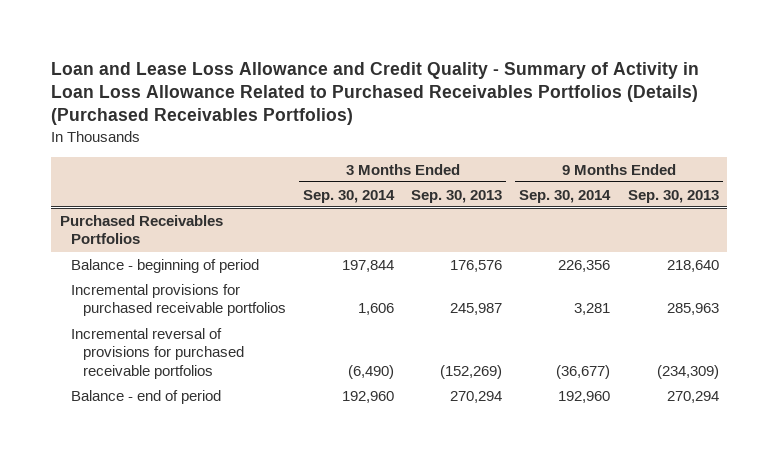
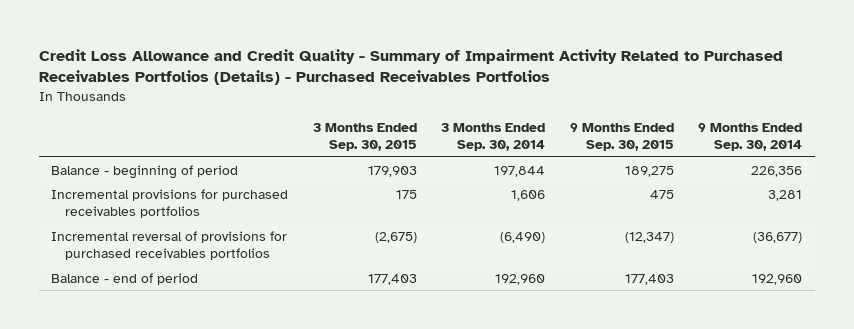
- Loan and Lease Loss Allowance and Credit Quality - Summary of Activity in Loan Loss Allowance Related to Purchased Receivables Portfolios (Details) (Purchased Receivables Portfolios)
+ Credit Loss Allowance and Credit Quality - Summary of Impairment Activity Related to Purchased Receivables Portfolios (Details) - Purchased Receivables Portfolios
- | 3 Months Ended Sep. 30, 2014 | 3 Months Ended Sep. 30, 2013 | 9 Months Ended Sep. 30, 2014 | 9 Months Ended Sep. 30, 2013
+ | 3 Months Ended Sep. 30, 2015 | 3 Months Ended Sep. 30, 2014 | 9 Months Ended Sep. 30, 2015 | 9 Months Ended Sep. 30, 2014
- Purchased Receivables Portfolios
- Incremental provisions for purchased receivable portfolios | 1,606 | 245,987 | 3,281 | 285,963
- Incremental reversal of provisions for purchased receivable portfolios | (6,490) | (152,269) | (36,677) | (234,309)
+ Incremental provisions for purchased receivables portfolios | 175 | 1,606 | 475 | 3,281
+ Incremental reversal of provisions for purchased receivables portfolios | (2,675) | (6,490) | (12,347) | (36,677)

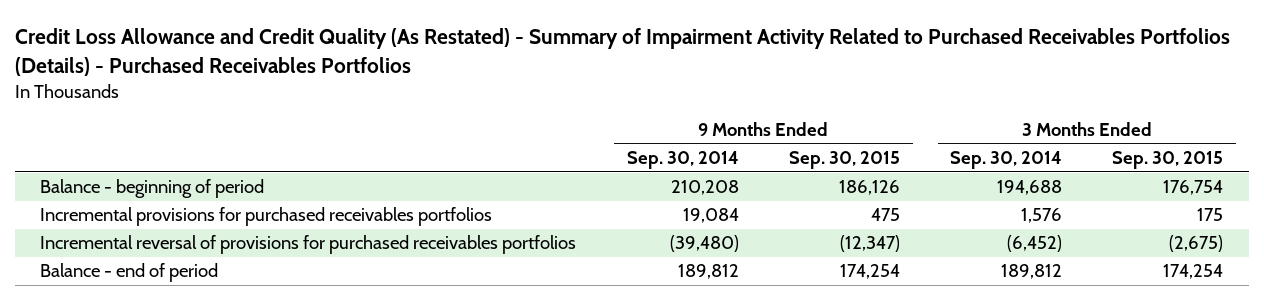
- Credit Loss Allowance and Credit Quality - Summary of Impairment Activity Related to Purchased Receivables Portfolios (Details) - Purchased Receivables Portfolios
+ Credit Loss Allowance and Credit Quality (As Restated) - Summary of Impairment Activity Related to Purchased Receivables Portfolios (Details) - Purchased Receivables Portfolios
- | 3 Months Ended Sep. 30, 2015 | 3 Months Ended Sep. 30, 2014 | 9 Months Ended Sep. 30, 2015 | 9 Months Ended Sep. 30, 2014
+ | 9 Months Ended Sep. 30, 2014 | 9 Months Ended Sep. 30, 2015 | 3 Months Ended Sep. 30, 2014 | 3 Months Ended Sep. 30, 2015
- Balance - beginning of period | 179,903 | 197,844 | 189,275 | 226,356
- Incremental provisions for purchased receivables portfolios | 175 | 1,606 | 475 | 3,281
- Incremental reversal of provisions for purchased receivables portfolios | (2,675) | (6,490) | (12,347) | (36,677)
- Balance - end of period | 177,403 | 192,960 | 177,403 | 192,960
+ Balance - beginning of period | 210,208 | 186,126 | 194,688 | 176,754
+ Incremental provisions for purchased receivables portfolios | 19,084 | 475 | 1,576 | 175
+ Incremental reversal of provisions for purchased receivables portfolios | (39,480) | (12,347) | (6,452) | (2,675)
+ Balance - end of period | 189,812 | 174,254 | 189,812 | 174,254

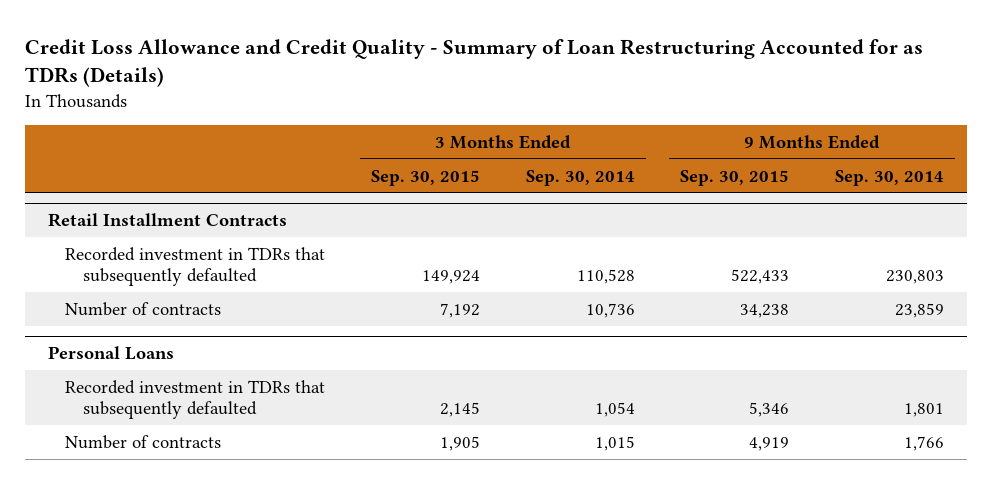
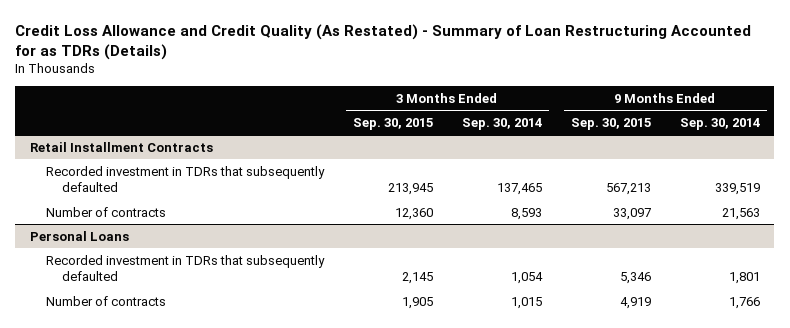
- Credit Loss Allowance and Credit Quality - Summary of Loan Restructuring Accounted for as TDRs (Details)
+ Credit Loss Allowance and Credit Quality (As Restated) - Summary of Loan Restructuring Accounted for as TDRs (Details)
@ Retail Installment Contracts
- Recorded investment in TDRs that subsequently defaulted | 149,924 | 110,528 | 522,433 | 230,803
- Number of contracts | 7,192 | 10,736 | 34,238 | 23,859
+ Recorded investment in TDRs that subsequently defaulted | 213,945 | 137,465 | 567,213 | 339,519
+ Number of contracts | 12,360 | 8,593 | 33,097 | 21,563

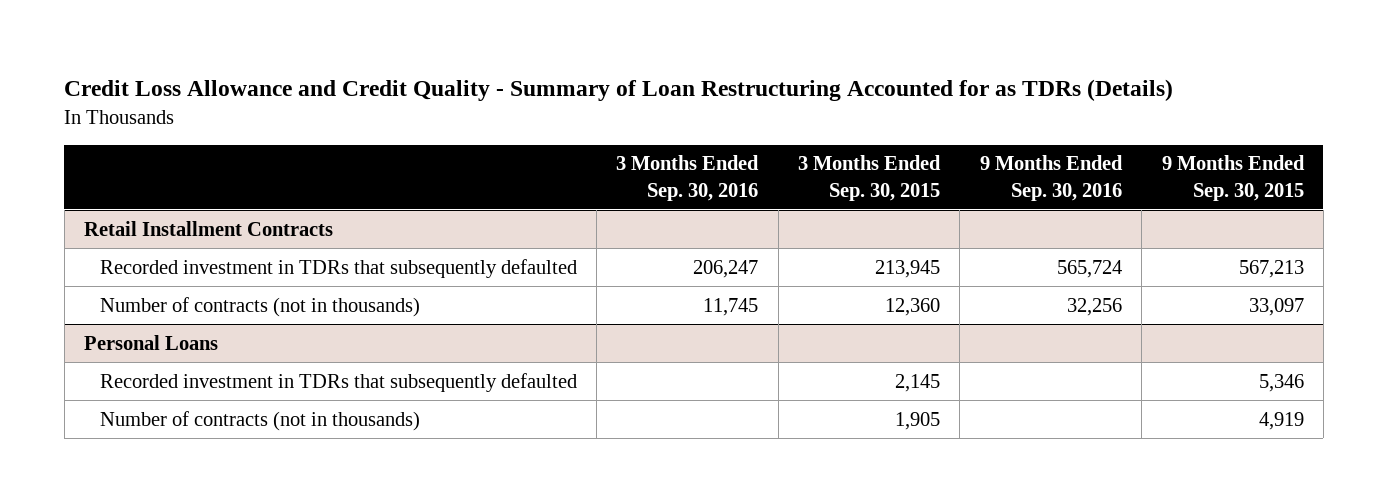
- Credit Loss Allowance and Credit Quality (As Restated) - Summary of Loan Restructuring Accounted for as TDRs (Details)
+ Credit Loss Allowance and Credit Quality - Summary of Loan Restructuring Accounted for as TDRs (Details)
- | 3 Months Ended Sep. 30, 2015 | 3 Months Ended Sep. 30, 2014 | 9 Months Ended Sep. 30, 2015 | 9 Months Ended Sep. 30, 2014
+ | 3 Months Ended Sep. 30, 2016 | 3 Months Ended Sep. 30, 2015 | 9 Months Ended Sep. 30, 2016 | 9 Months Ended Sep. 30, 2015
@ Retail Installment Contracts
- Number of contracts | 12,360 | 8,593 | 33,097 | 21,563
+ Number of contracts (not in thousands) | 11,745 | 12,360 | 32,256 | 33,097
@ Personal Loans
- Number of contracts | 1,905 | 1,015 | 4,919 | 1,766
+ Number of contracts (not in thousands) | | 1,905 | | 4,919

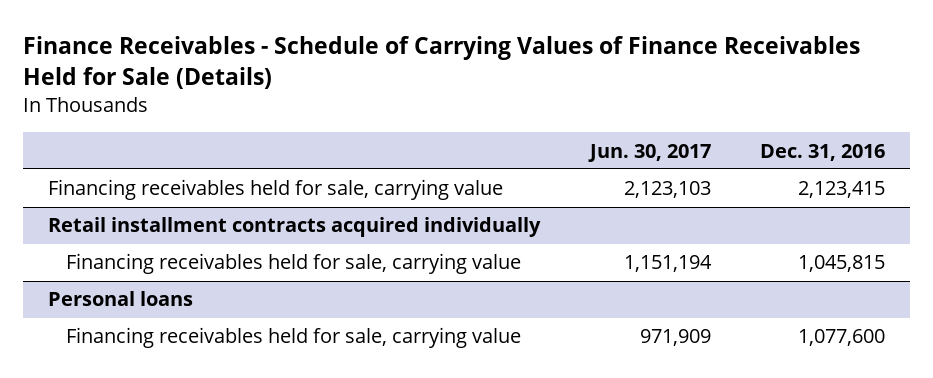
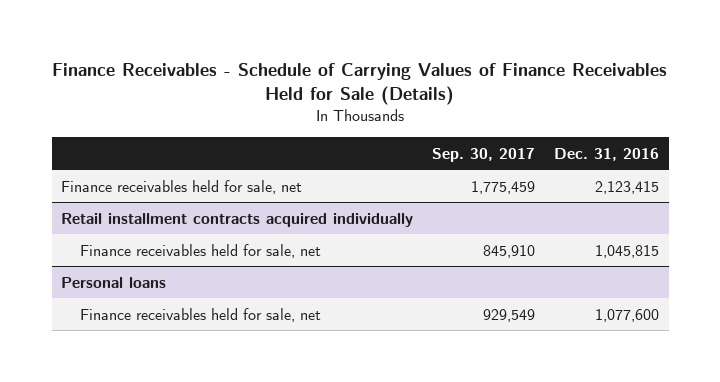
- | Jun. 30, 2017 | Dec. 31, 2016
+ | Sep. 30, 2017 | Dec. 31, 2016
- Financing receivables held for sale, carrying value | 2,123,103 | 2,123,415
+ Finance receivables held for sale, net | 1,775,459 | 2,123,415
@ Retail installment contracts acquired individually
- Financing receivables held for sale, carrying value | 1,151,194 | 1,045,815
+ Finance receivables held for sale, net | 845,910 | 1,045,815
@ Personal loans
- Financing receivables held for sale, carrying value | 971,909 | 1,077,600
+ Finance receivables held for sale, net | 929,549 | 1,077,600

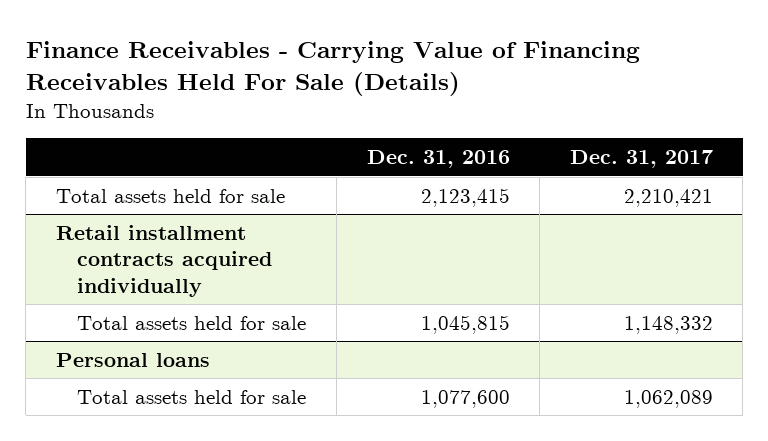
- Finance Receivables - Schedule of Carrying Values of Finance Receivables Held for Sale (Details)
+ Finance Receivables - Carrying Value of Financing Receivables Held For Sale (Details)
- | Sep. 30, 2017 | Dec. 31, 2016
+ | Dec. 31, 2016 | Dec. 31, 2017
- Finance receivables held for sale, net | 1,775,459 | 2,123,415
+ Total assets held for sale | 2,123,415 | 2,210,421
@ Retail installment contracts acquired individually
- Finance receivables held for sale, net | 845,910 | 1,045,815
+ Total assets held for sale | 1,045,815 | 1,148,332
@ Personal loans
- Finance receivables held for sale, net | 929,549 | 1,077,600
+ Total assets held for sale | 1,077,600 | 1,062,089

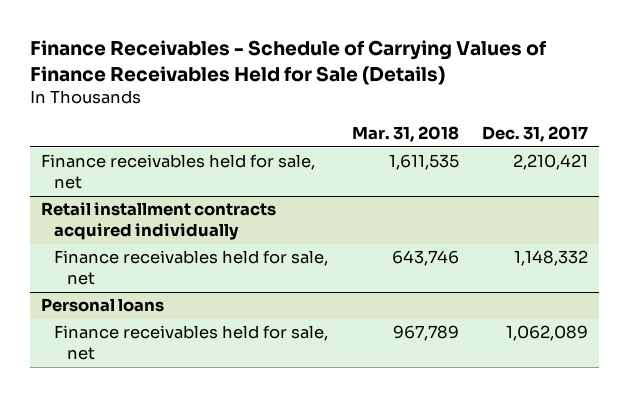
- Finance Receivables - Carrying Value of Financing Receivables Held For Sale (Details)
+ Finance Receivables - Schedule of Carrying Values of Finance Receivables Held for Sale (Details)
- | Dec. 31, 2016 | Dec. 31, 2017
+ | Mar. 31, 2018 | Dec. 31, 2017
- Total assets held for sale | 2,123,415 | 2,210,421
+ Finance receivables held for sale, net | 1,611,535 | 2,210,421
@ Retail installment contracts acquired individually
- Total assets held for sale | 1,045,815 | 1,148,332
+ Finance receivables held for sale, net | 643,746 | 1,148,332
@ Personal loans
- Total assets held for sale | 1,077,600 | 1,062,089
+ Finance receivables held for sale, net | 967,789 | 1,062,089

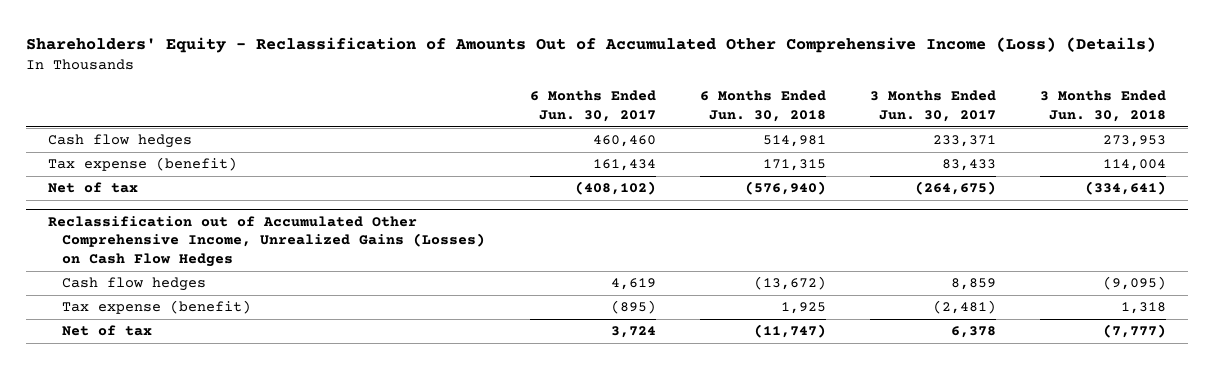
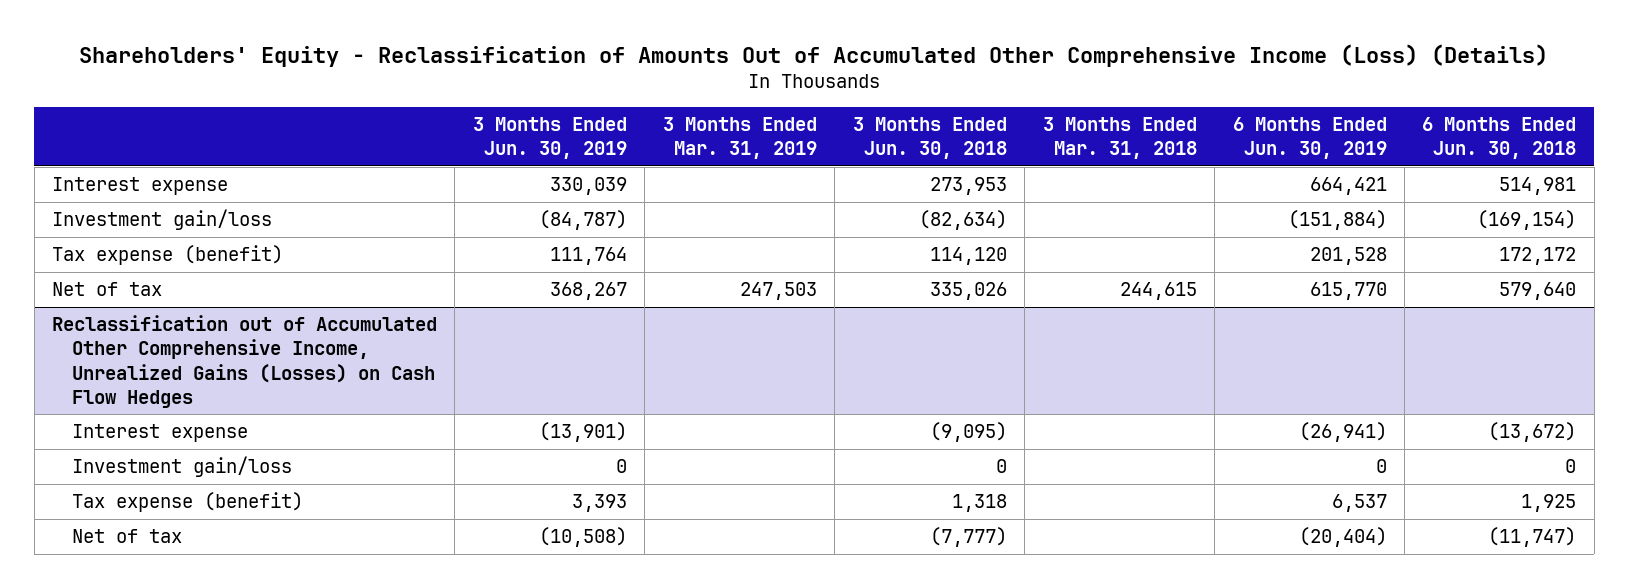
- | 6 Months Ended Jun. 30, 2017 | 6 Months Ended Jun. 30, 2018 | 3 Months Ended Jun. 30, 2017 | 3 Months Ended Jun. 30, 2018
+ | 3 Months Ended Jun. 30, 2019 | 3 Months Ended Mar. 31, 2019 | 3 Months Ended Jun. 30, 2018 | 3 Months Ended Mar. 31, 2018 | 6 Months Ended Jun. 30, 2019 | 6 Months Ended Jun. 30, 2018
- Cash flow hedges | 460,460 | 514,981 | 233,371 | 273,953
- Tax expense (benefit) | 161,434 | 171,315 | 83,433 | 114,004
- Net of tax | (408,102) | (576,940) | (264,675) | (334,641)
+ Interest expense | 330,039 | | 273,953 | | 664,421 | 514,981
+ Investment gain/loss | (84,787) | | (82,634) | | (151,884) | (169,154)
+ Tax expense (benefit) | 111,764 | | 114,120 | | 201,528 | 172,172
+ Net of tax | 368,267 | 247,503 | 335,026 | 244,615 | 615,770 | 579,640
@ Reclassification out of Accumulated Other Comprehensive Income, Unrealized Gains (Losses) on Cash Flow Hedges
- Cash flow hedges | 4,619 | (13,672) | 8,859 | (9,095)
+ Interest expense | (13,901) | | (9,095) | | (26,941) | (13,672)
+ Investment gain/loss | 0 | | 0 | | 0 | 0

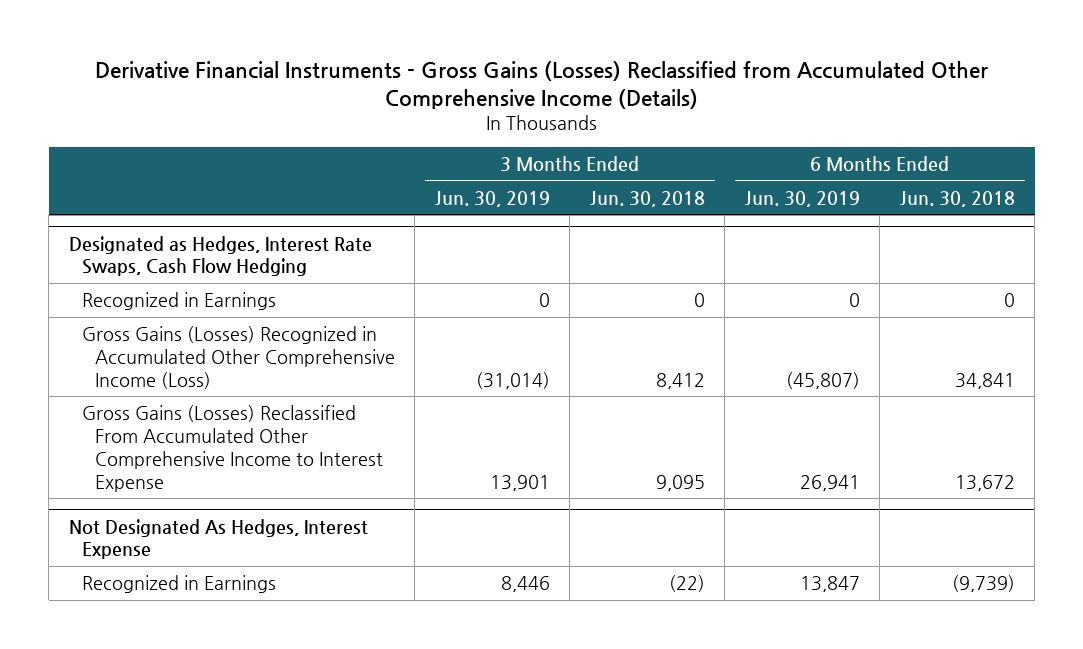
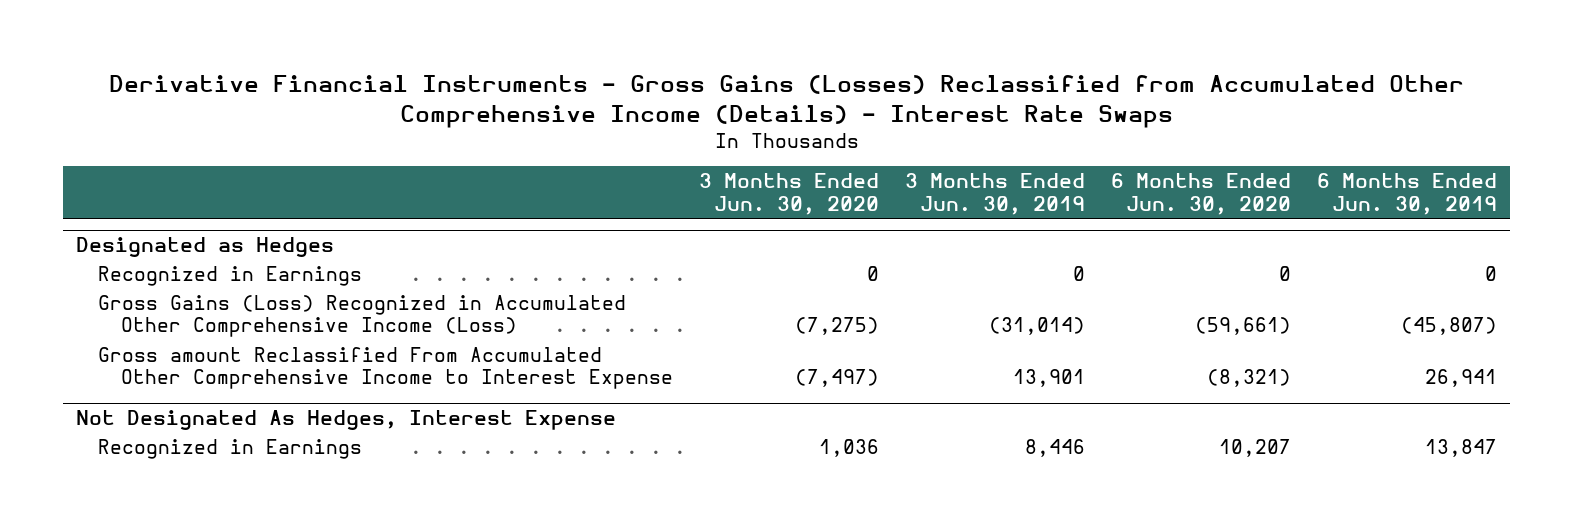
- Derivative Financial Instruments - Gross Gains (Losses) Reclassified from Accumulated Other Comprehensive Income (Details)
+ Derivative Financial Instruments - Gross Gains (Losses) Reclassified from Accumulated Other Comprehensive Income (Details) - Interest Rate Swaps
- | 3 Months Ended Jun. 30, 2019 | 3 Months Ended Jun. 30, 2018 | 6 Months Ended Jun. 30, 2019 | 6 Months Ended Jun. 30, 2018
+ | 3 Months Ended Jun. 30, 2020 | 3 Months Ended Jun. 30, 2019 | 6 Months Ended Jun. 30, 2020 | 6 Months Ended Jun. 30, 2019
- Designated as Hedges, Interest Rate Swaps, Cash Flow Hedging
+ Designated as Hedges
- Gross Gains (Losses) Recognized in Accumulated Other Comprehensive Income (Loss) | (31,014) | 8,412 | (45,807) | 34,841
- Gross Gains (Losses) Reclassified From Accumulated Other Comprehensive Income to Interest Expense | 13,901 | 9,095 | 26,941 | 13,672
+ Gross Gains (Loss) Recognized in Accumulated Other Comprehensive Income (Loss) | (7,275) | (31,014) | (59,661) | (45,807)
+ Gross amount Reclassified From Accumulated Other Comprehensive Income to Interest Expense | (7,497) | 13,901 | (8,321) | 26,941

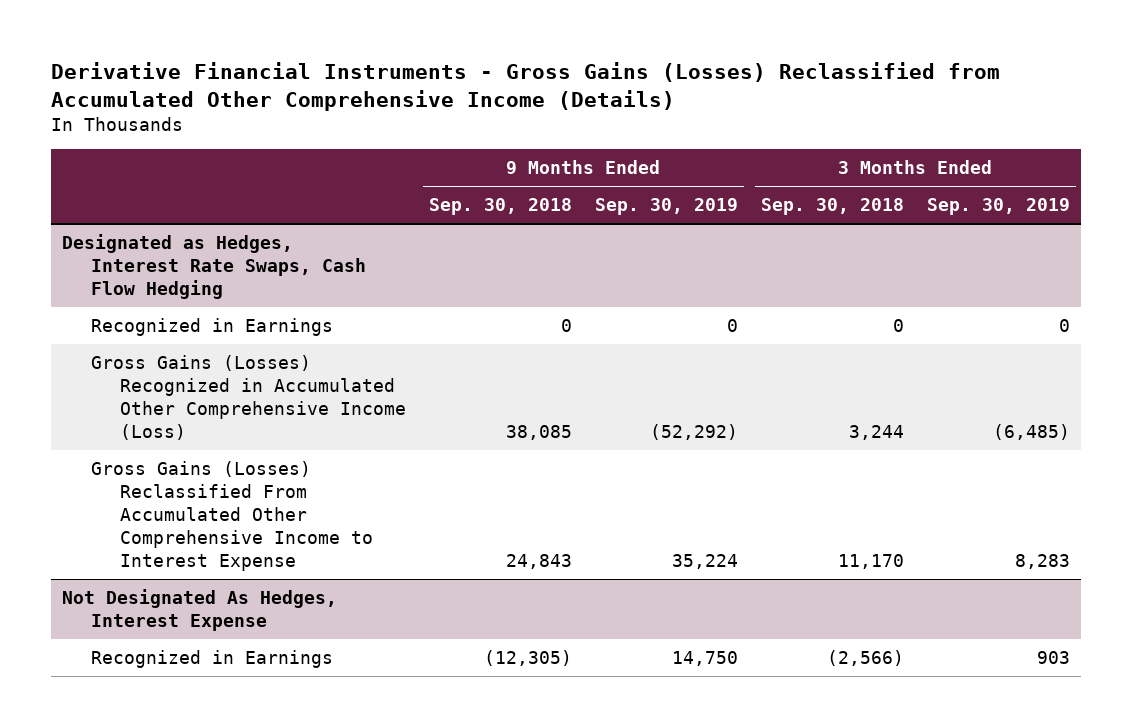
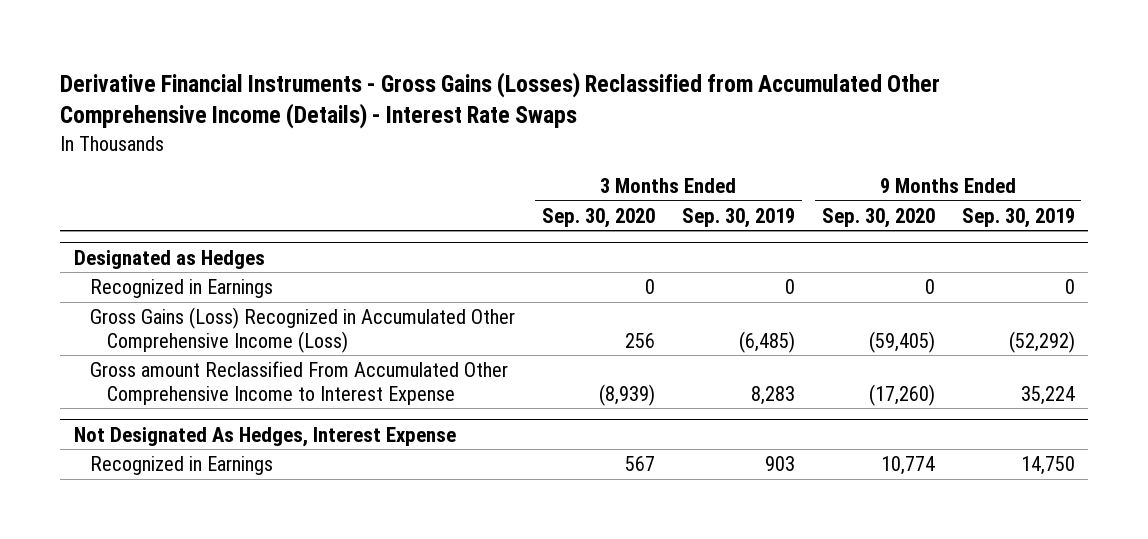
- Derivative Financial Instruments - Gross Gains (Losses) Reclassified from Accumulated Other Comprehensive Income (Details)
+ Derivative Financial Instruments - Gross Gains (Losses) Reclassified from Accumulated Other Comprehensive Income (Details) - Interest Rate Swaps
- | 9 Months Ended Sep. 30, 2018 | 9 Months Ended Sep. 30, 2019 | 3 Months Ended Sep. 30, 2018 | 3 Months Ended Sep. 30, 2019
+ | 3 Months Ended Sep. 30, 2020 | 3 Months Ended Sep. 30, 2019 | 9 Months Ended Sep. 30, 2020 | 9 Months Ended Sep. 30, 2019
- Designated as Hedges, Interest Rate Swaps, Cash Flow Hedging
+ Designated as Hedges
- Gross Gains (Losses) Recognized in Accumulated Other Comprehensive Income (Loss) | 38,085 | (52,292) | 3,244 | (6,485)
- Gross Gains (Losses) Reclassified From Accumulated Other Comprehensive Income to Interest Expense | 24,843 | 35,224 | 11,170 | 8,283
+ Gross Gains (Loss) Recognized in Accumulated Other Comprehensive Income (Loss) | 256 | (6,485) | (59,405) | (52,292)
+ Gross amount Reclassified From Accumulated Other Comprehensive Income to Interest Expense | (8,939) | 8,283 | (17,260) | 35,224

